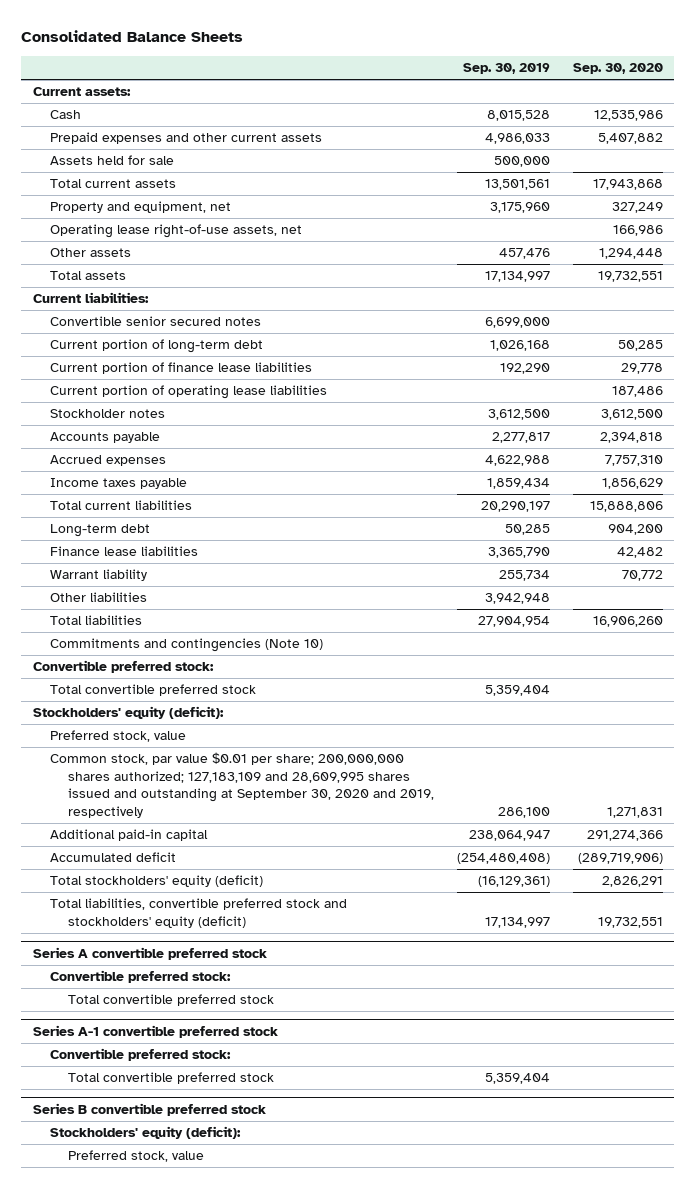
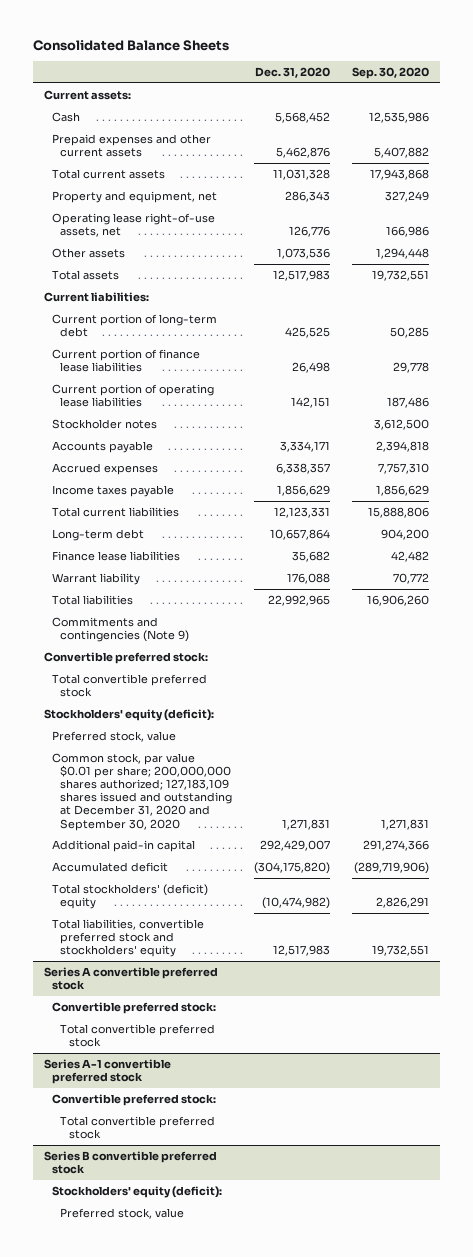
- | Sep. 30, 2019 | Sep. 30, 2020
+ | Dec. 31, 2020 | Sep. 30, 2020
- Assets held for sale | 500,000 |
- Convertible senior secured notes | 6,699,000 |
- Other liabilities | 3,942,948 |
- Commitments and contingencies (Note 10)
+ Commitments and contingencies (Note 9)
- Common stock, par value $0.01 per share; 200,000,000 shares authorized; 127,183,109 and 28,609,995 shares issued and outstanding at September 30, 2020 and 2019, respectively | 286,100 | 1,271,831
+ Common stock, par value $0.01 per share; 200,000,000 shares authorized; 127,183,109 shares issued and outstanding at December 31, 2020 and September 30, 2020 | 1,271,831 | 1,271,831
- Total stockholders' equity (deficit) | (16,129,361) | 2,826,291
- Total liabilities, convertible preferred stock and stockholders' equity (deficit) | 17,134,997 | 19,732,551
+ Total stockholders' (deficit) equity | (10,474,982) | 2,826,291
+ Total liabilities, convertible preferred stock and stockholders' equity | 12,517,983 | 19,732,551

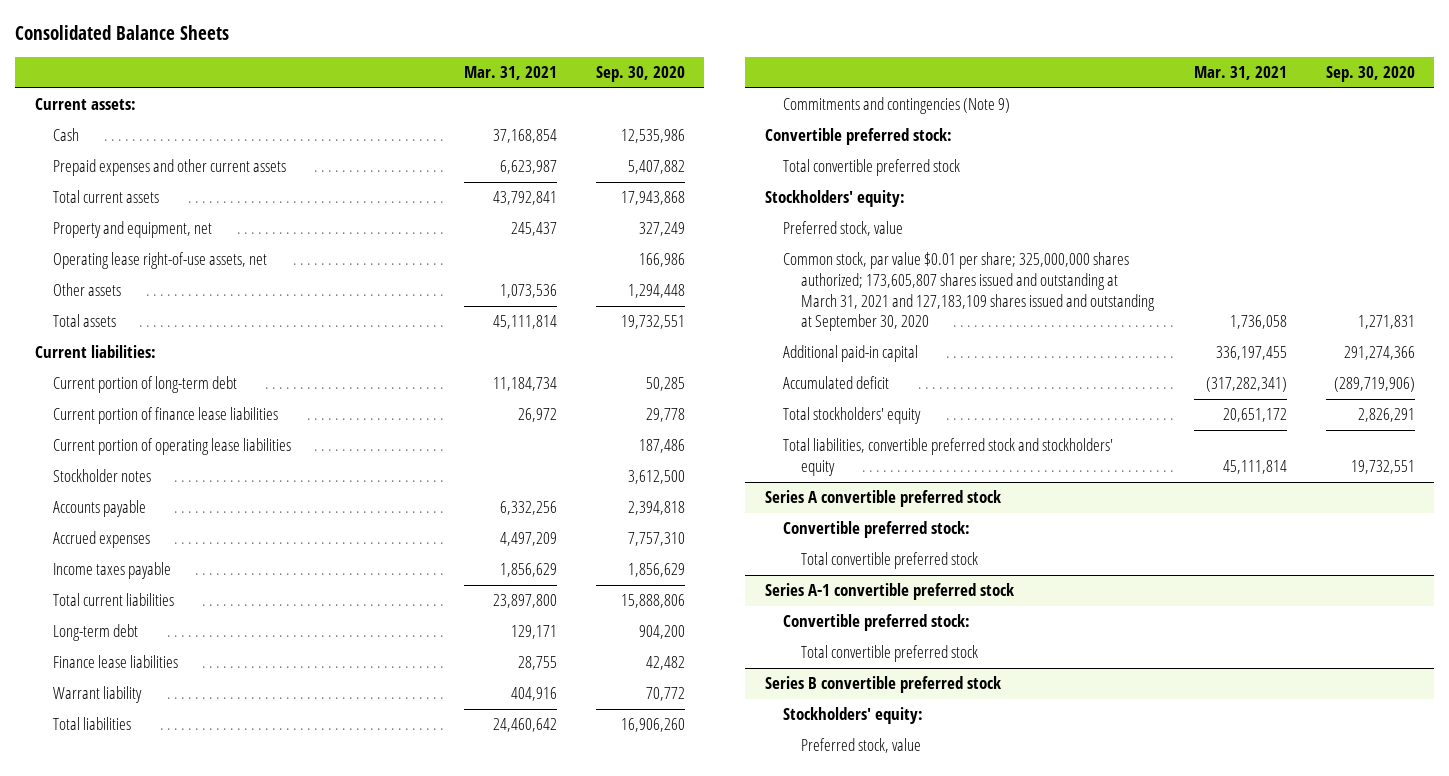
- | Dec. 31, 2020 | Sep. 30, 2020
+ | Mar. 31, 2021 | Sep. 30, 2020
- Stockholders' equity (deficit):
+ Stockholders' equity:
- Common stock, par value $0.01 per share; 200,000,000 shares authorized; 127,183,109 shares issued and outstanding at December 31, 2020 and September 30, 2020 | 1,271,831 | 1,271,831
+ Common stock, par value $0.01 per share; 325,000,000 shares authorized; 173,605,807 shares issued and outstanding at March 31, 2021 and 127,183,109 shares issued and outstanding at September 30, 2020 | 1,736,058 | 1,271,831
- Total stockholders' (deficit) equity | (10,474,982) | 2,826,291
+ Total stockholders' equity | 20,651,172 | 2,826,291
@ Series B convertible preferred stock
- Stockholders' equity (deficit):
+ Stockholders' equity:

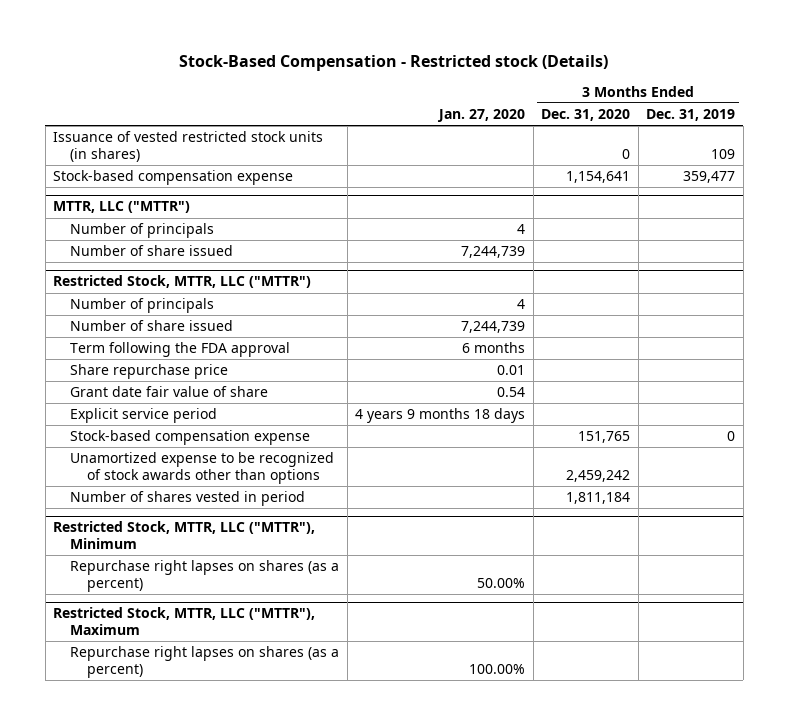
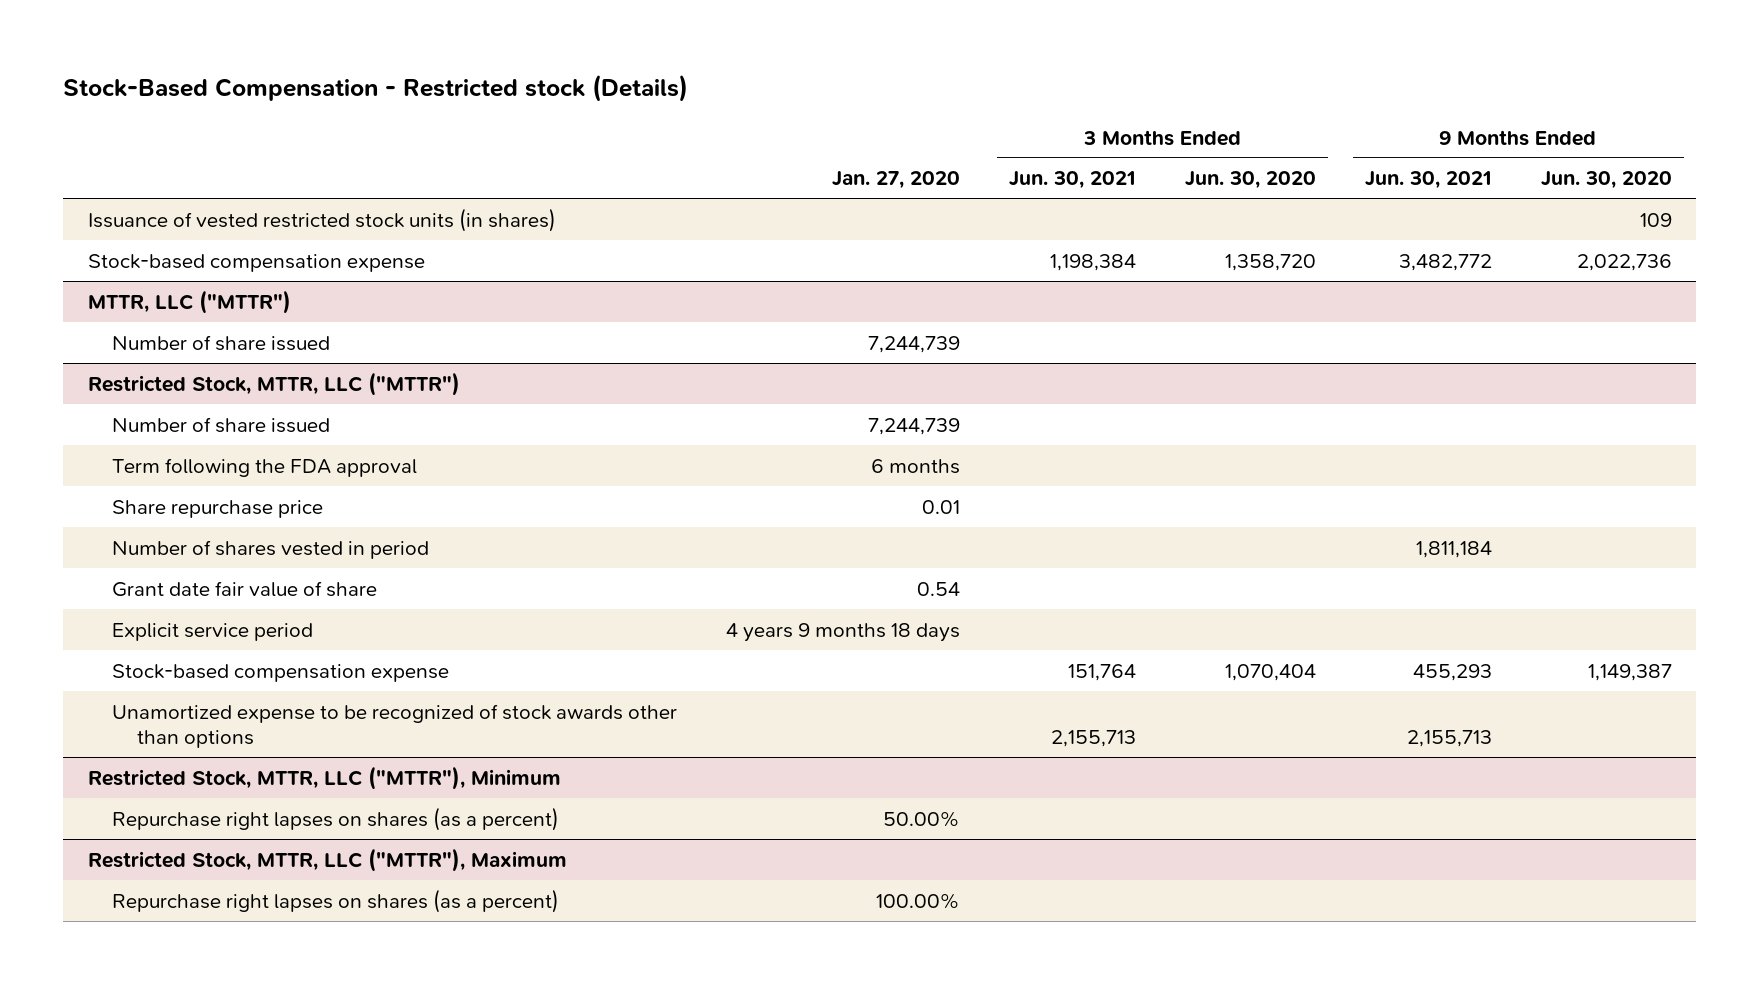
- | Jan. 27, 2020 | 3 Months Ended Dec. 31, 2020 | 3 Months Ended Dec. 31, 2019
+ | Jan. 27, 2020 | 3 Months Ended Jun. 30, 2021 | 3 Months Ended Jun. 30, 2020 | 9 Months Ended Jun. 30, 2021 | 9 Months Ended Jun. 30, 2020
@ MTTR, LLC ("MTTR")
- Number of principals | 4 | |
@ Restricted Stock, MTTR, LLC ("MTTR")
- Number of principals | 4 | |
moved up: Number of shares vested in period | | | | 1,811,184 |

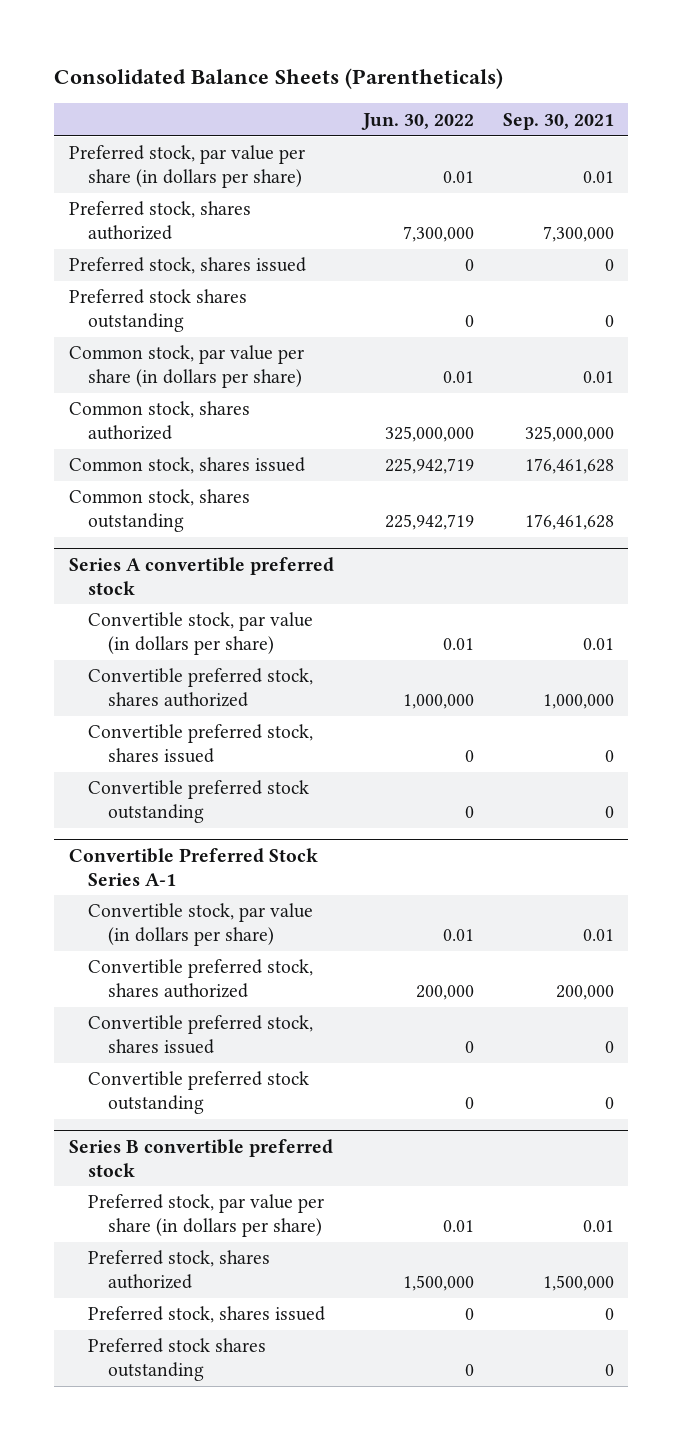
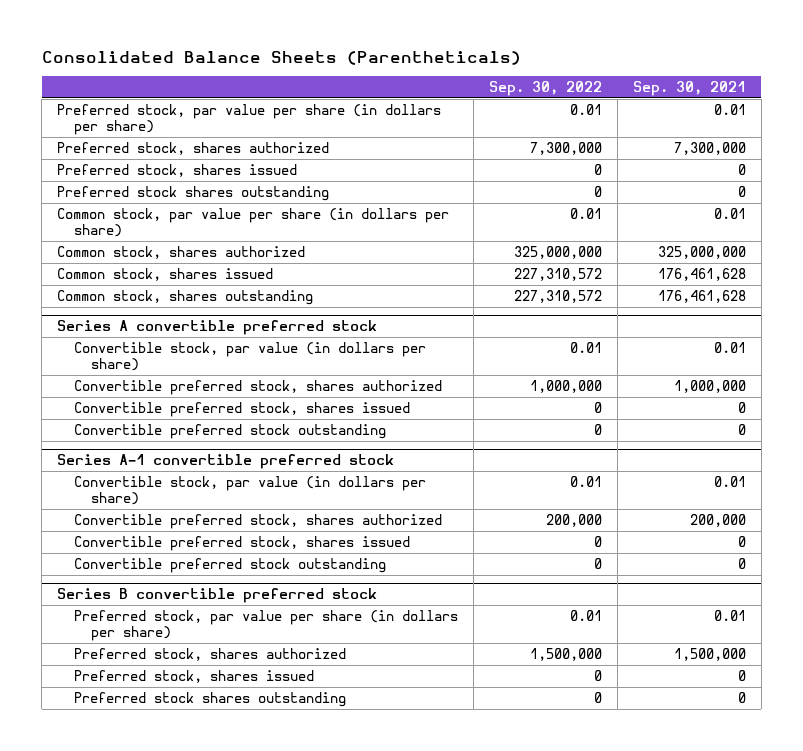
- | Jun. 30, 2022 | Sep. 30, 2021
+ | Sep. 30, 2022 | Sep. 30, 2021
- Convertible Preferred Stock Series A-1
+ Series A-1 convertible preferred stock

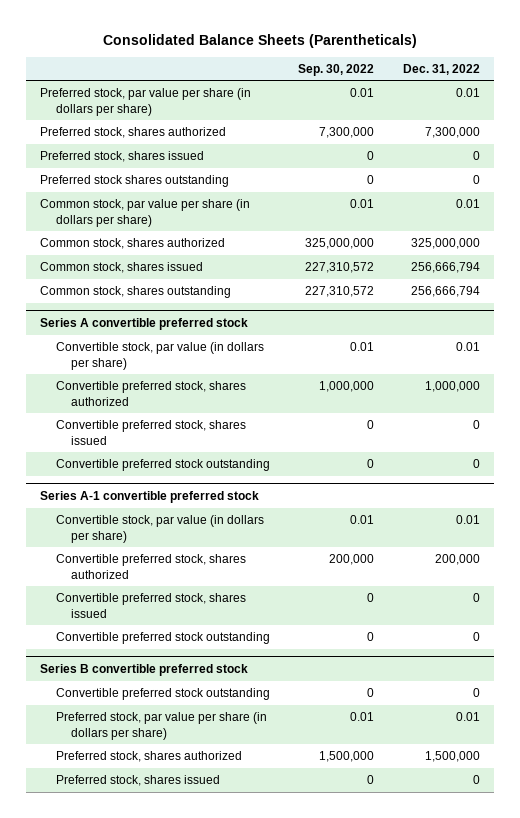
- | Sep. 30, 2022 | Sep. 30, 2021
+ | Sep. 30, 2022 | Dec. 31, 2022
@ Series B convertible preferred stock
+ Convertible preferred stock outstanding | 0 | 0
- Preferred stock shares outstanding | 0 | 0

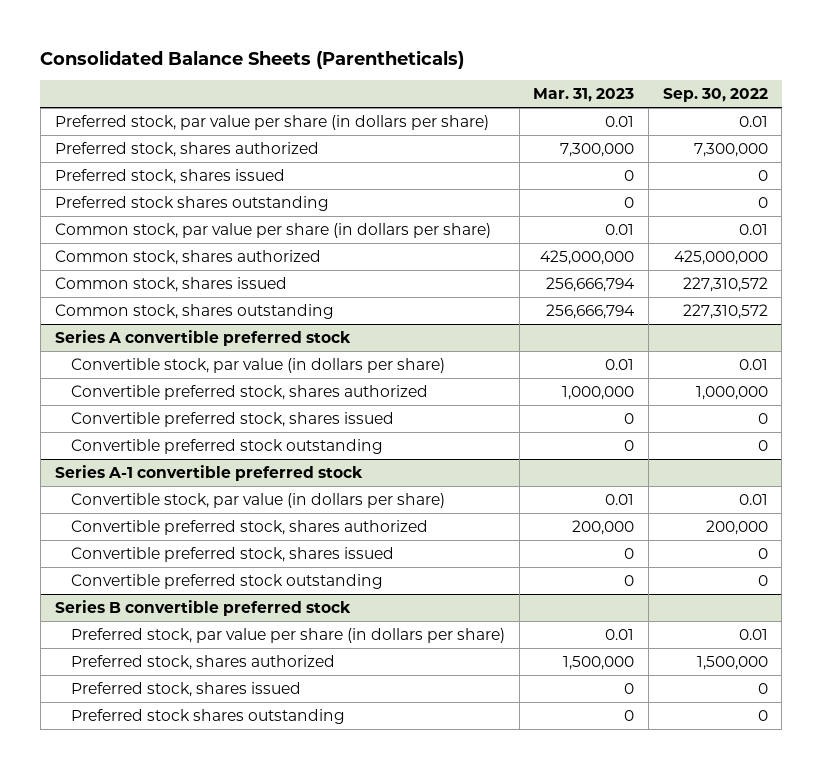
- | Sep. 30, 2022 | Dec. 31, 2022
+ | Mar. 31, 2023 | Sep. 30, 2022
- Common stock, shares authorized | 325,000,000 | 325,000,000
+ Common stock, shares authorized | 425,000,000 | 425,000,000
@ Series B convertible preferred stock
- Convertible preferred stock outstanding | 0 | 0
+ Preferred stock shares outstanding | 0 | 0

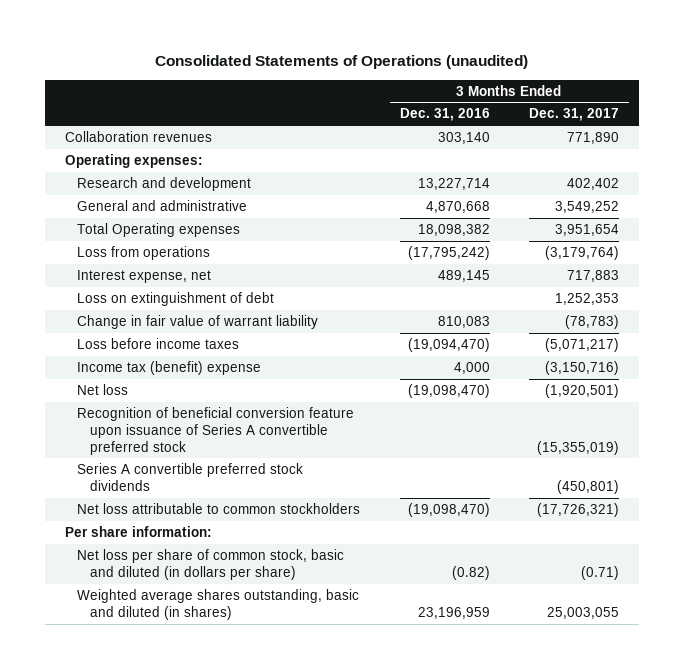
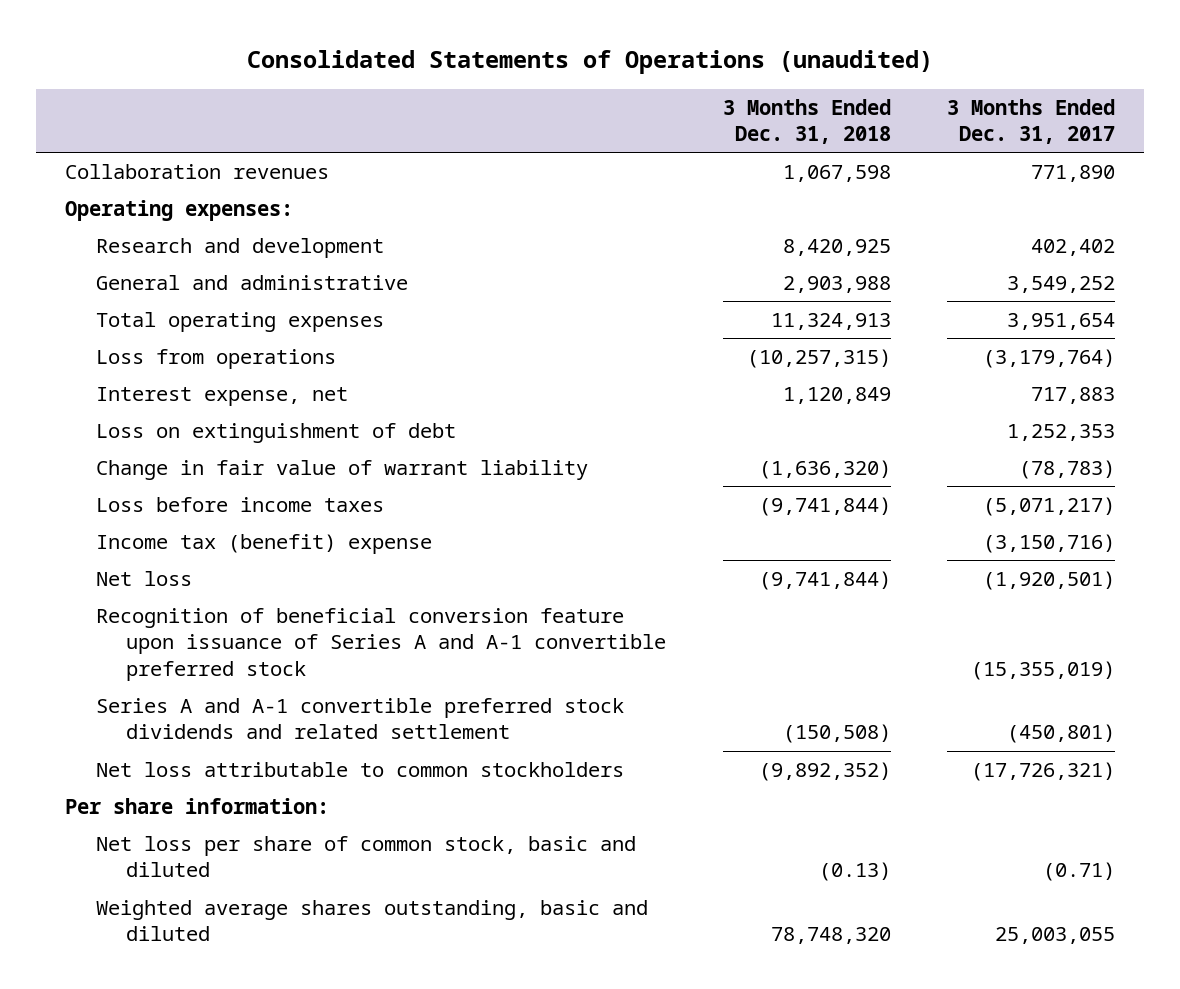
- | 3 Months Ended Dec. 31, 2016 | 3 Months Ended Dec. 31, 2017
+ | 3 Months Ended Dec. 31, 2018 | 3 Months Ended Dec. 31, 2017
- Total Operating expenses | 18,098,382 | 3,951,654
+ Total operating expenses | 11,324,913 | 3,951,654
- Recognition of beneficial conversion feature upon issuance of Series A convertible preferred stock | | (15,355,019)
- Series A convertible preferred stock dividends | | (450,801)
+ Recognition of beneficial conversion feature upon issuance of Series A and A-1 convertible preferred stock | | (15,355,019)
+ Series A and A-1 convertible preferred stock dividends and related settlement | (150,508) | (450,801)
- Net loss per share of common stock, basic and diluted (in dollars per share) | (0.82) | (0.71)
- Weighted average shares outstanding, basic and diluted (in shares) | 23,196,959 | 25,003,055
+ Net loss per share of common stock, basic and diluted | (0.13) | (0.71)
+ Weighted average shares outstanding, basic and diluted | 78,748,320 | 25,003,055

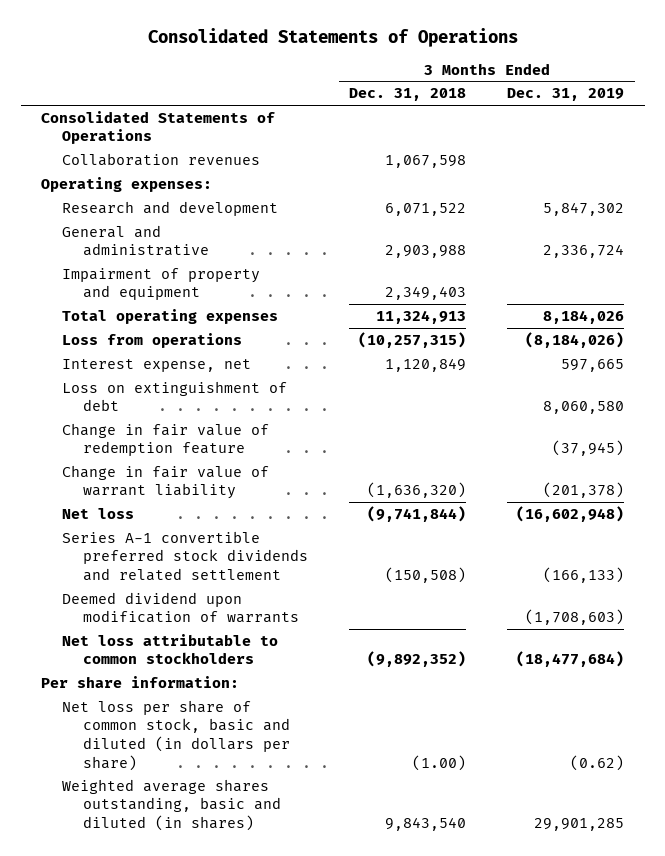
- Consolidated Statements of Operations (unaudited)
+ Consolidated Statements of Operations
- | 3 Months Ended Dec. 31, 2018 | 3 Months Ended Dec. 31, 2017
+ | 3 Months Ended Dec. 31, 2018 | 3 Months Ended Dec. 31, 2019
+ Consolidated Statements of Operations
- Research and development | 8,420,925 | 402,402
+ Research and development | 6,071,522 | 5,847,302
+ Impairment of property and equipment | 2,349,403 |
+ Change in fair value of redemption feature | | (37,945)
- Loss before income taxes | (9,741,844) | (5,071,217)
- Income tax (benefit) expense | | (3,150,716)
- Recognition of beneficial conversion feature upon issuance of Series A and A-1 convertible preferred stock | | (15,355,019)
- Series A and A-1 convertible preferred stock dividends and related settlement | (150,508) | (450,801)
+ Series A-1 convertible preferred stock dividends and related settlement | (150,508) | (166,133)
+ Deemed dividend upon modification of warrants | | (1,708,603)
- Net loss per share of common stock, basic and diluted | (0.13) | (0.71)
- Weighted average shares outstanding, basic and diluted | 78,748,320 | 25,003,055
+ Net loss per share of common stock, basic and diluted (in dollars per share) | (1.00) | (0.62)
+ Weighted average shares outstanding, basic and diluted (in shares) | 9,843,540 | 29,901,285

